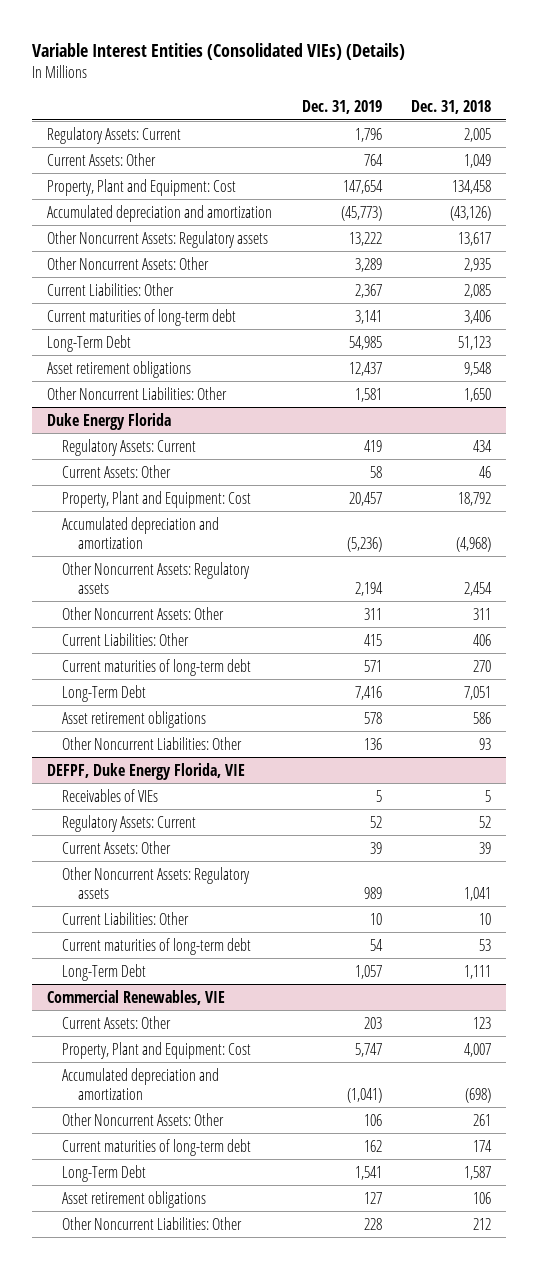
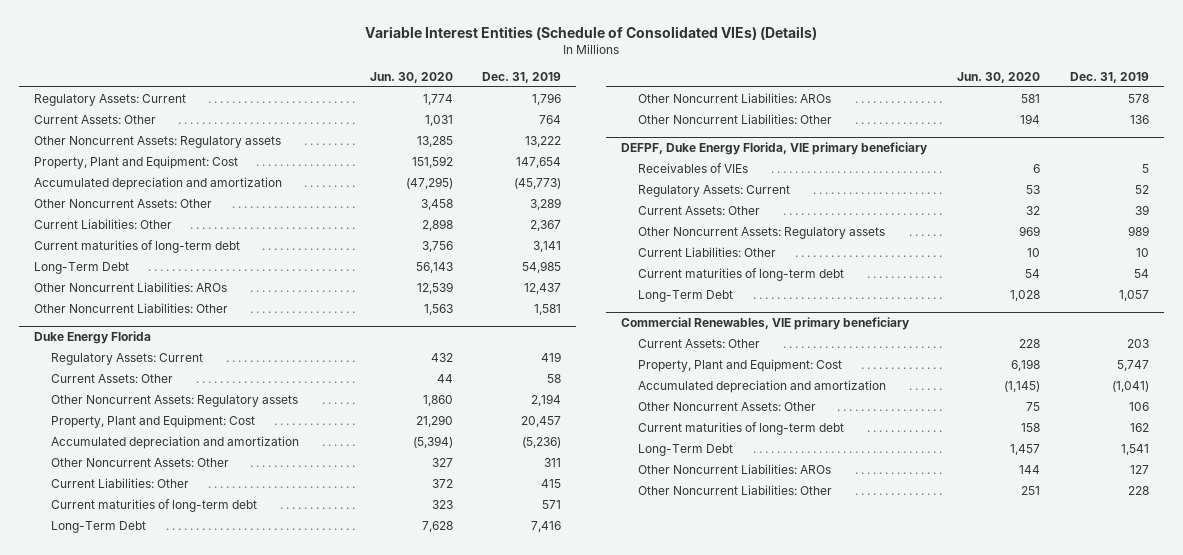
- Variable Interest Entities (Consolidated VIEs) (Details)
+ Variable Interest Entities (Schedule of Consolidated VIEs) (Details)
- | Dec. 31, 2019 | Dec. 31, 2018
+ | Jun. 30, 2020 | Dec. 31, 2019
moved up: Other Noncurrent Assets: Regulatory assets | 13,285 | 13,222
- Asset retirement obligations | 12,437 | 9,548
+ Other Noncurrent Liabilities: AROs | 12,539 | 12,437
@ Duke Energy Florida
moved up: Other Noncurrent Assets: Regulatory assets | 1,860 | 2,194
- Asset retirement obligations | 578 | 586
+ Other Noncurrent Liabilities: AROs | 581 | 578
- DEFPF, Duke Energy Florida, VIE
+ DEFPF, Duke Energy Florida, VIE primary beneficiary
- Commercial Renewables, VIE
+ Commercial Renewables, VIE primary beneficiary
- Asset retirement obligations | 127 | 106
+ Other Noncurrent Liabilities: AROs | 144 | 127

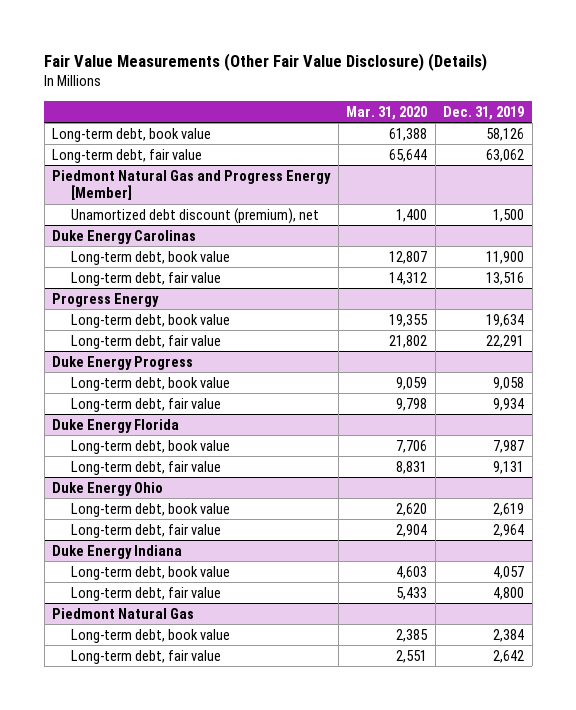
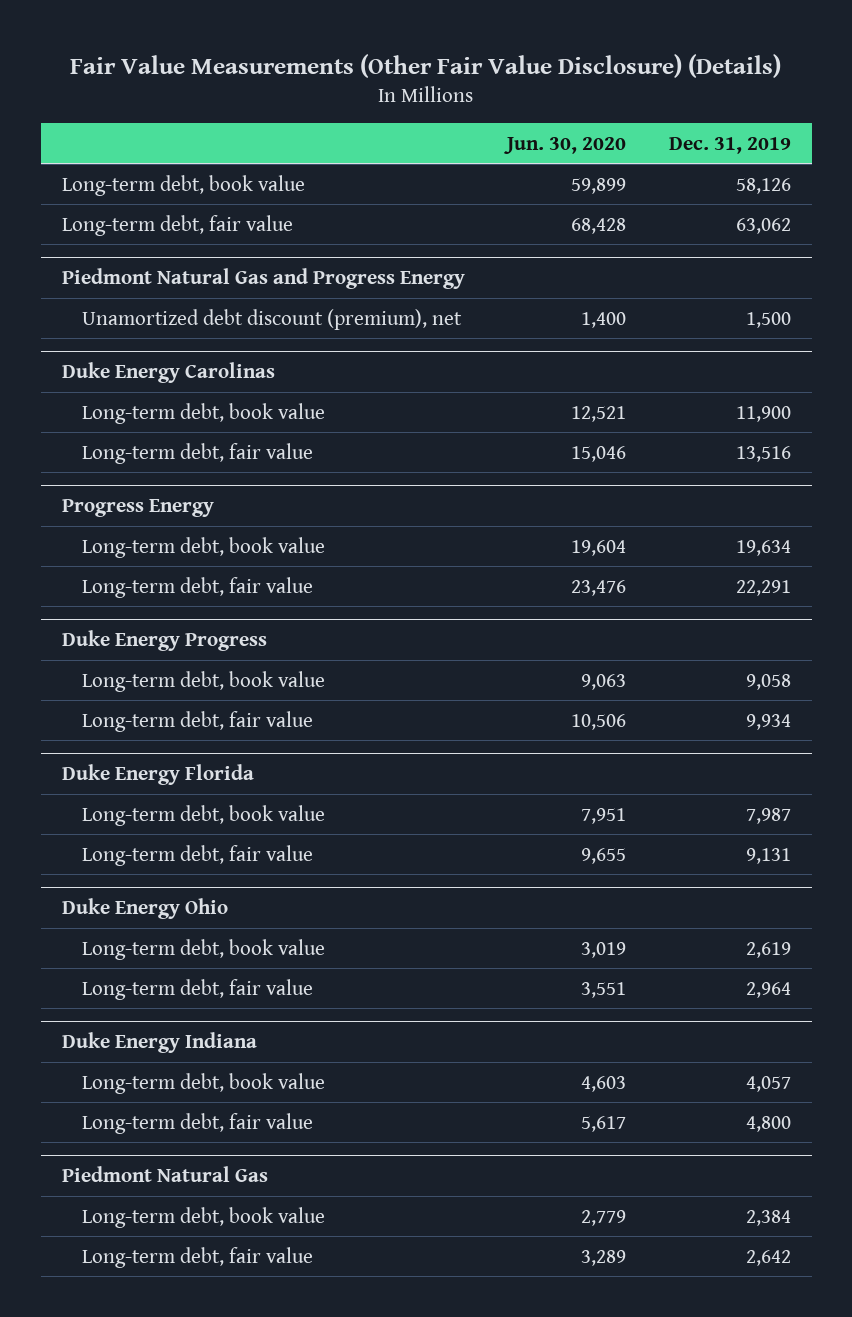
- | Mar. 31, 2020 | Dec. 31, 2019
+ | Jun. 30, 2020 | Dec. 31, 2019
- Piedmont Natural Gas and Progress Energy [Member]
+ Piedmont Natural Gas and Progress Energy

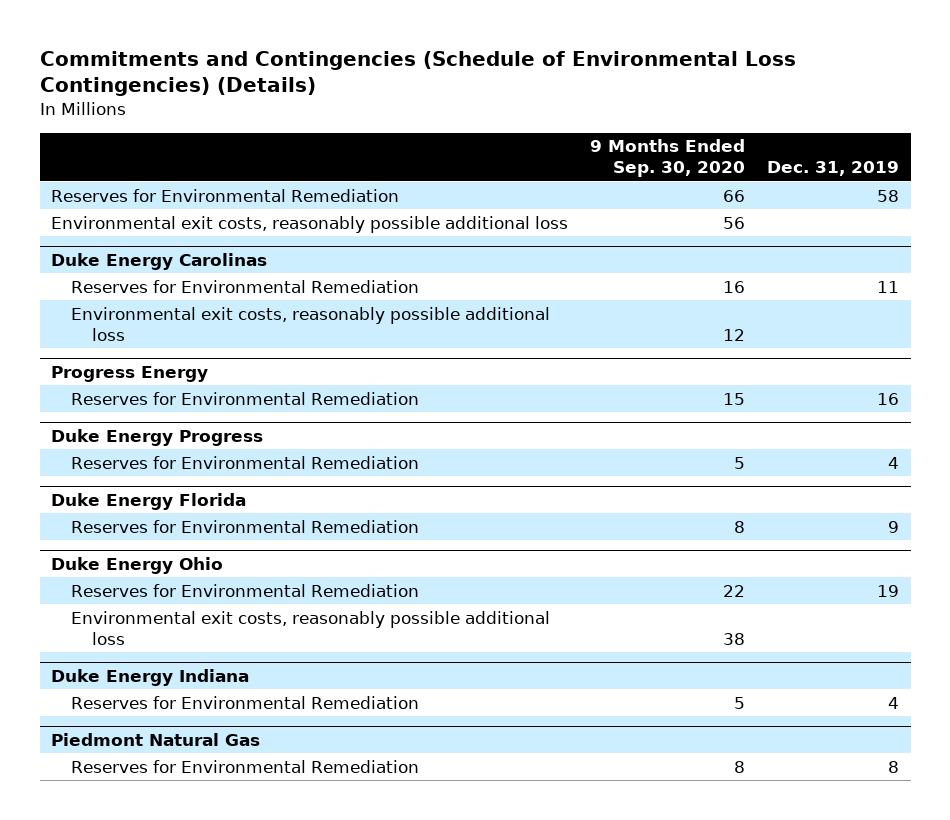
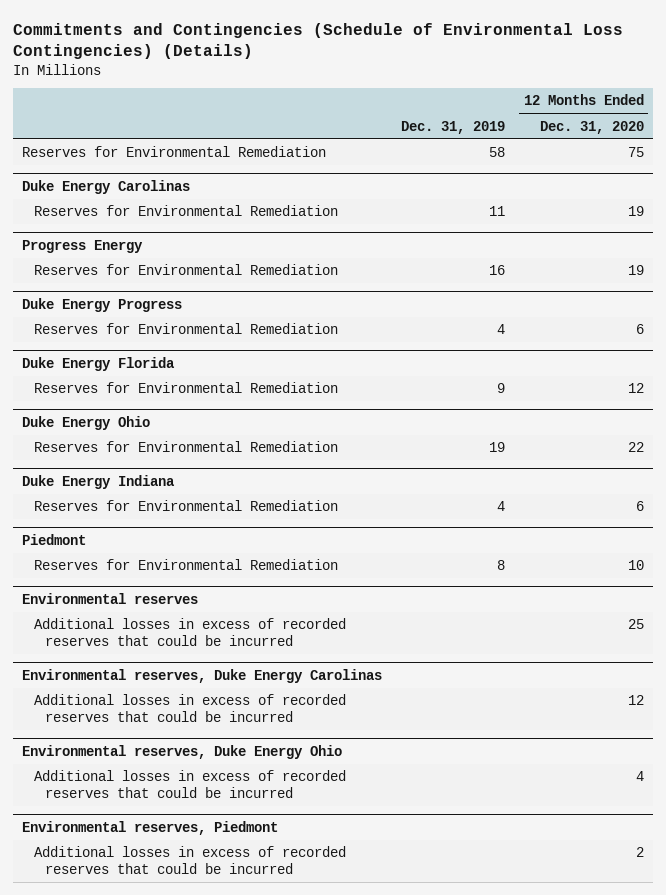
- | 9 Months Ended Sep. 30, 2020 | Dec. 31, 2019
+ | Dec. 31, 2019 | 12 Months Ended Dec. 31, 2020
- Environmental exit costs, reasonably possible additional loss | 56 |
@ Duke Energy Carolinas
- Environmental exit costs, reasonably possible additional loss | 12 |
@ Duke Energy Ohio
- Environmental exit costs, reasonably possible additional loss | 38 |
- Piedmont Natural Gas
+ Piedmont
+ Environmental reserves
+ Additional losses in excess of recorded reserves that could be incurred | | 25
+ Environmental reserves, Duke Energy Carolinas
+ Additional losses in excess of recorded reserves that could be incurred | | 12
+ Environmental reserves, Duke Energy Ohio
+ Additional losses in excess of recorded reserves that could be incurred | | 4
+ Environmental reserves, Piedmont
+ Additional losses in excess of recorded reserves that could be incurred | | 2

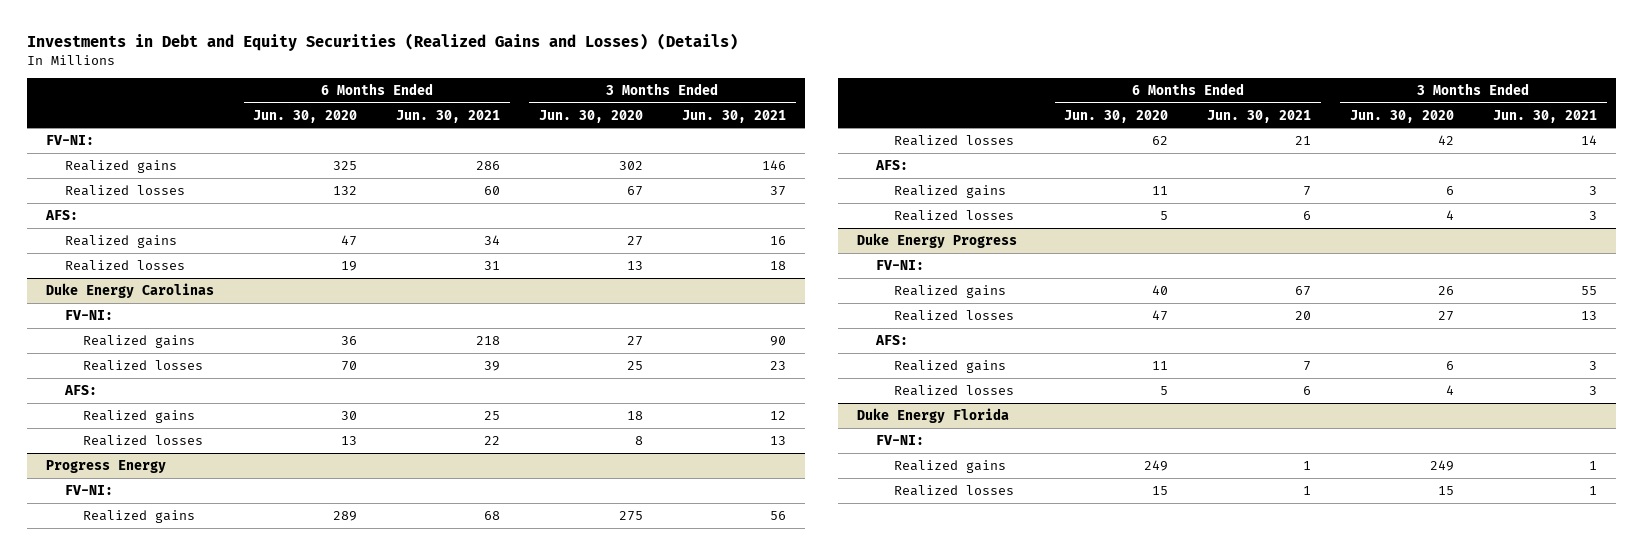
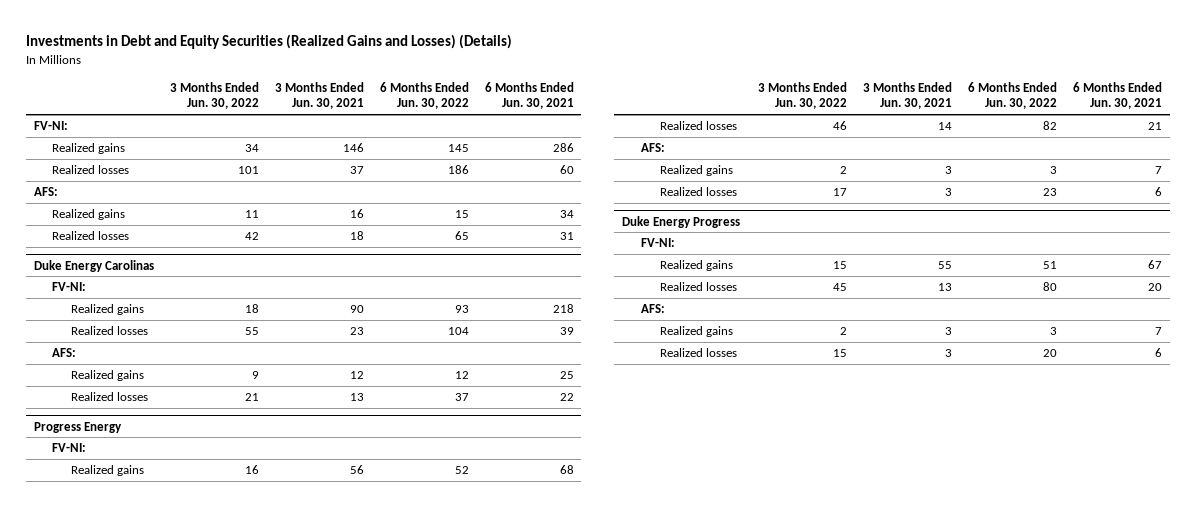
- | 6 Months Ended Jun. 30, 2020 | 6 Months Ended Jun. 30, 2021 | 3 Months Ended Jun. 30, 2020 | 3 Months Ended Jun. 30, 2021
+ | 3 Months Ended Jun. 30, 2022 | 3 Months Ended Jun. 30, 2021 | 6 Months Ended Jun. 30, 2022 | 6 Months Ended Jun. 30, 2021
- Duke Energy Florida
- FV-NI:
- Realized gains | 249 | 1 | 249 | 1
- Realized losses | 15 | 1 | 15 | 1

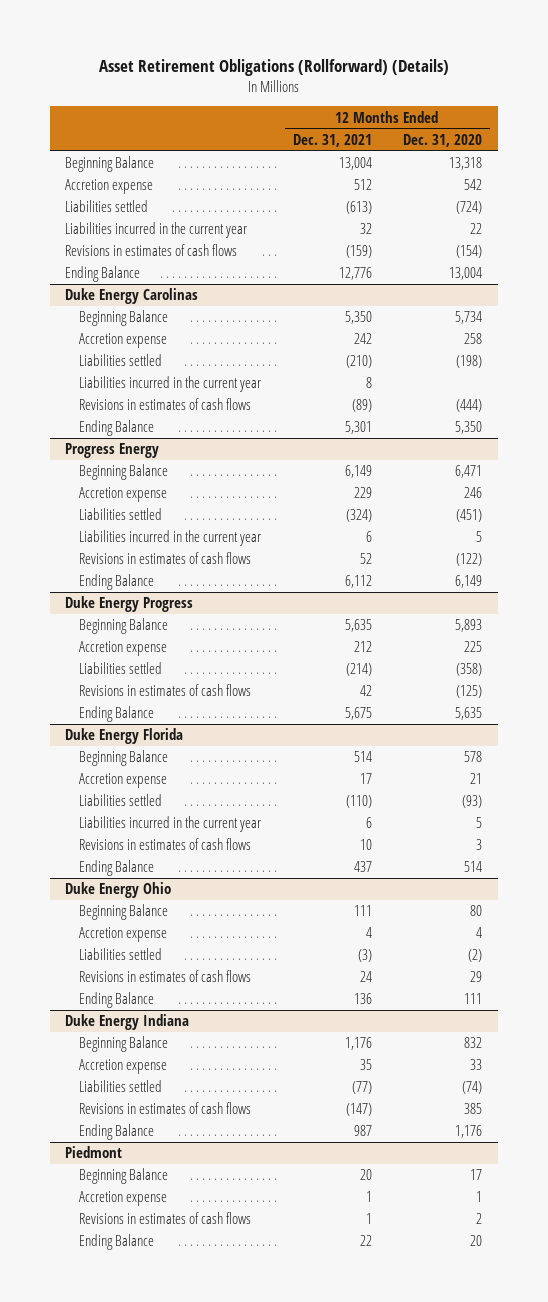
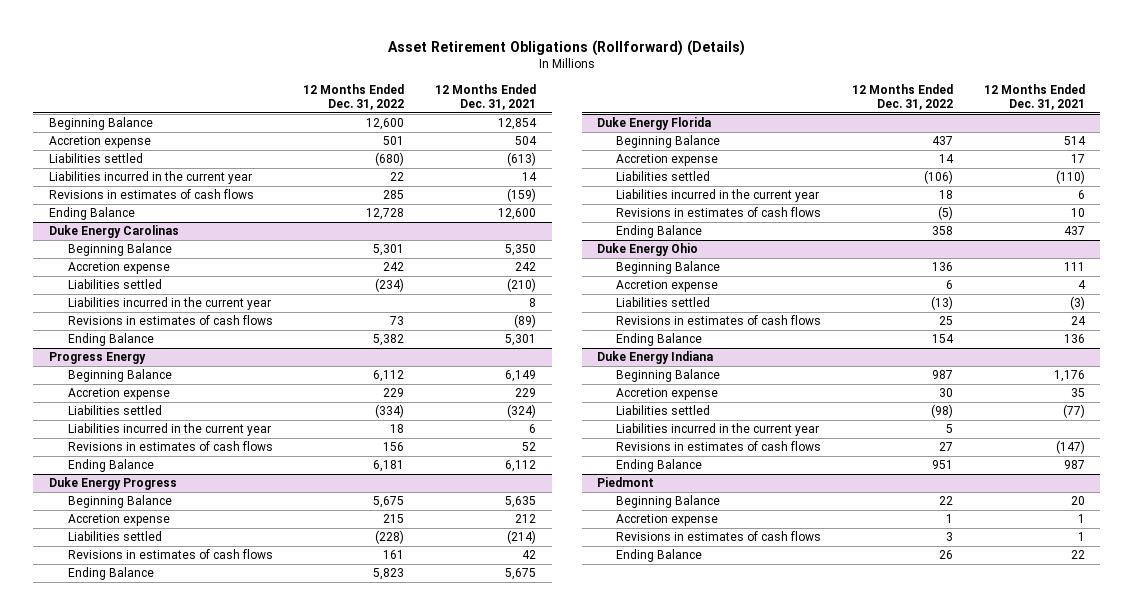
- | 12 Months Ended Dec. 31, 2021 | 12 Months Ended Dec. 31, 2020
+ | 12 Months Ended Dec. 31, 2022 | 12 Months Ended Dec. 31, 2021
- Beginning Balance | 13,004 | 13,318
- Accretion expense | 512 | 542
+ Beginning Balance | 12,600 | 12,854
+ Accretion expense | 501 | 504
- Liabilities incurred in the current year | 32 | 22
+ Liabilities incurred in the current year | 22 | 14
- Ending Balance | 12,776 | 13,004
+ Ending Balance | 12,728 | 12,600
@ Duke Energy Indiana
+ Liabilities incurred in the current year | 5 |

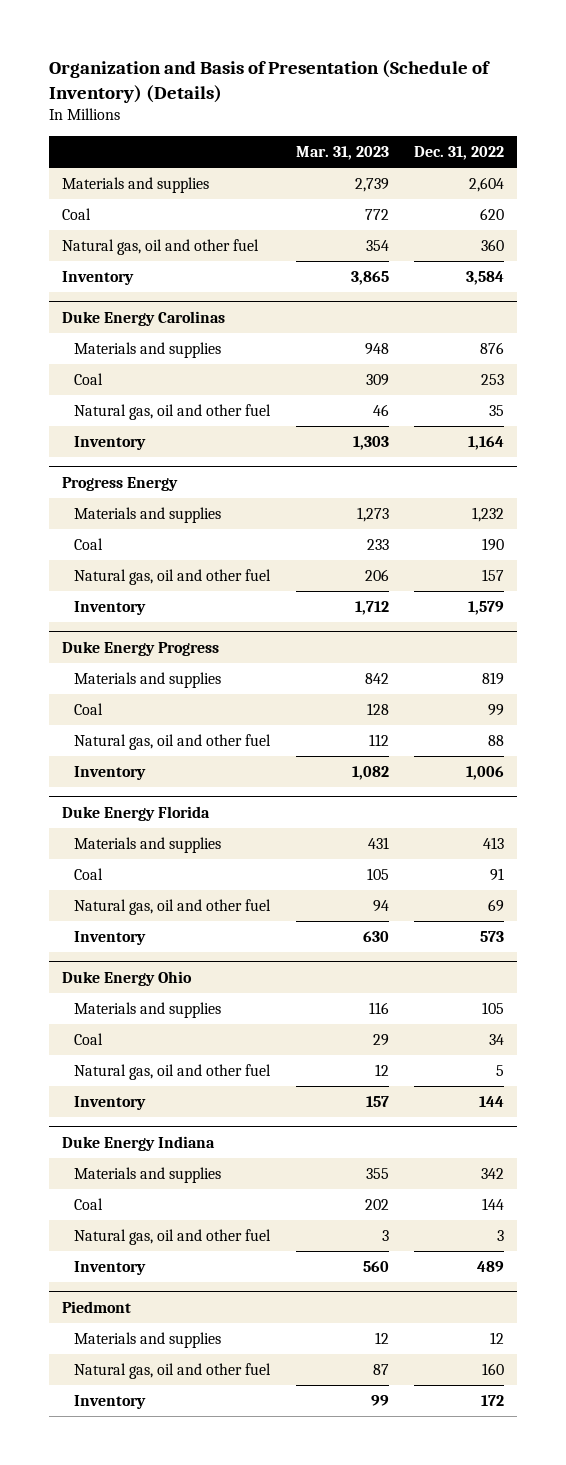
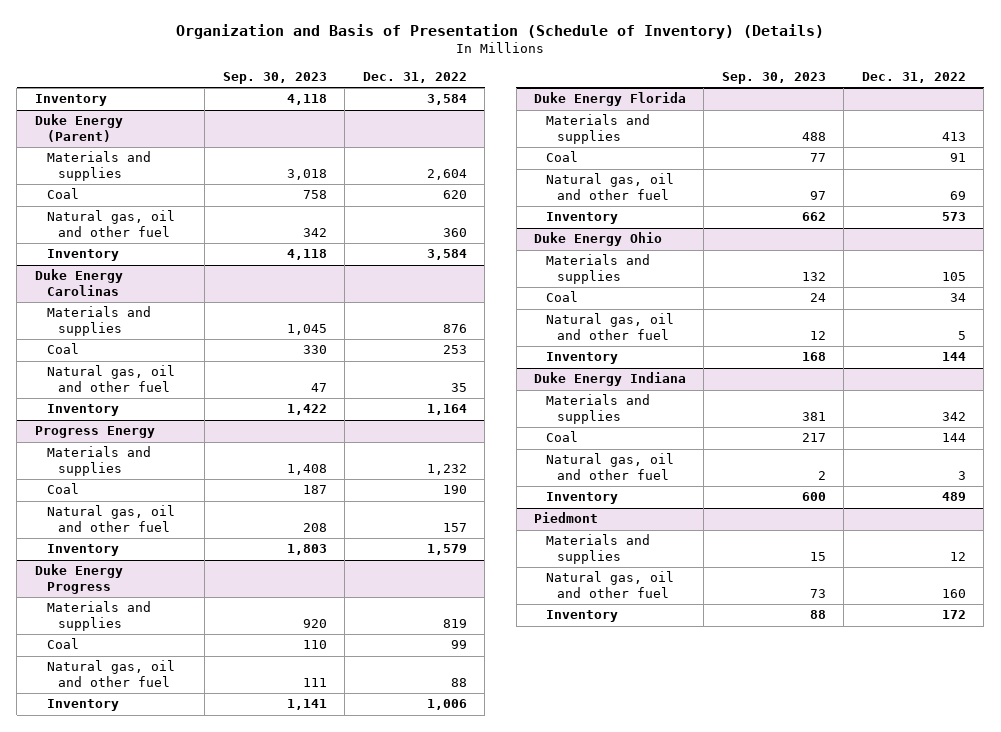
- | Mar. 31, 2023 | Dec. 31, 2022
+ | Sep. 30, 2023 | Dec. 31, 2022
+ Inventory | 4,118 | 3,584
+ Duke Energy (Parent)

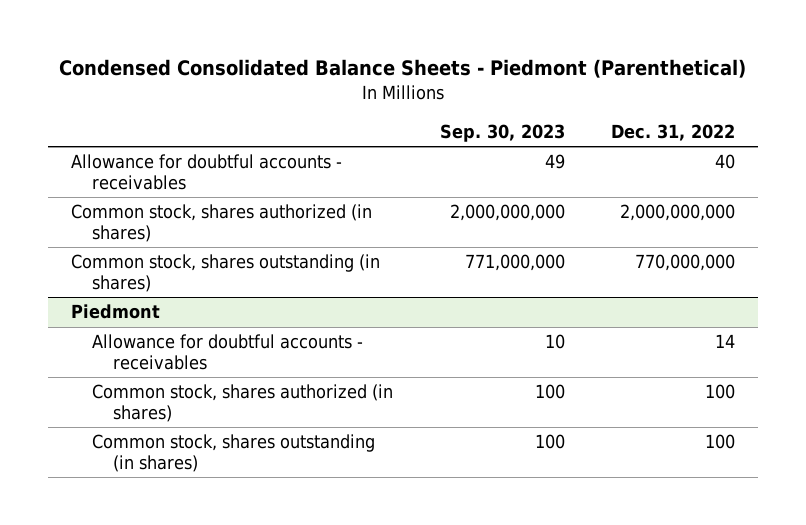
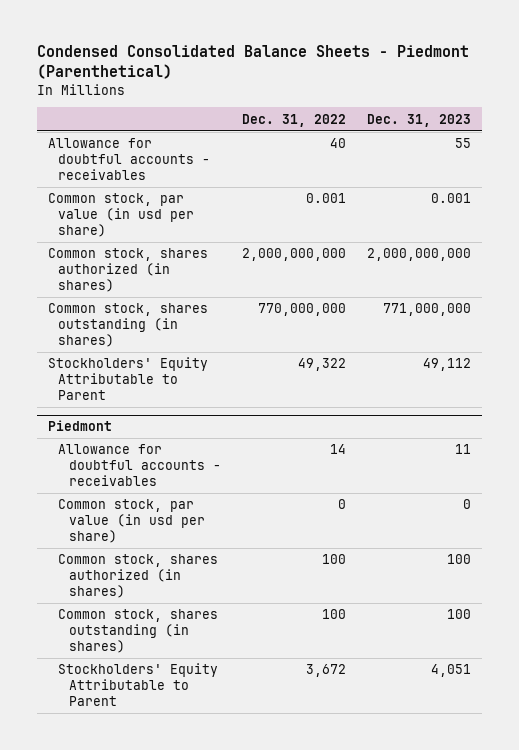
- | Sep. 30, 2023 | Dec. 31, 2022
+ | Dec. 31, 2022 | Dec. 31, 2023
+ Common stock, par value (in usd per share) | 0.001 | 0.001
+ Stockholders' Equity Attributable to Parent | 49,322 | 49,112
@ Piedmont
+ Common stock, par value (in usd per share) | 0 | 0
+ Stockholders' Equity Attributable to Parent | 3,672 | 4,051

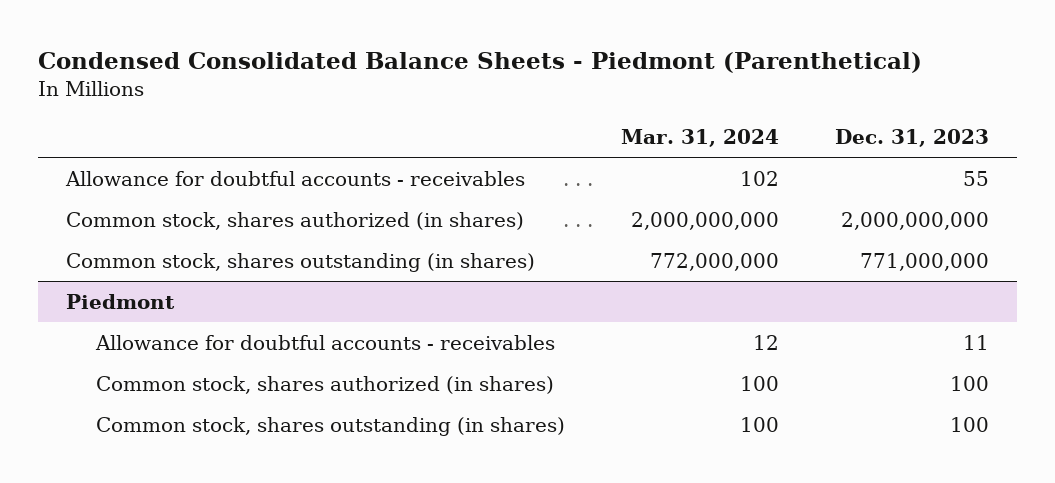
- | Dec. 31, 2022 | Dec. 31, 2023
+ | Mar. 31, 2024 | Dec. 31, 2023
- Common stock, par value (in usd per share) | 0.001 | 0.001
- Stockholders' Equity Attributable to Parent | 49,322 | 49,112
@ Piedmont
- Common stock, par value (in usd per share) | 0 | 0
- Stockholders' Equity Attributable to Parent | 3,672 | 4,051

